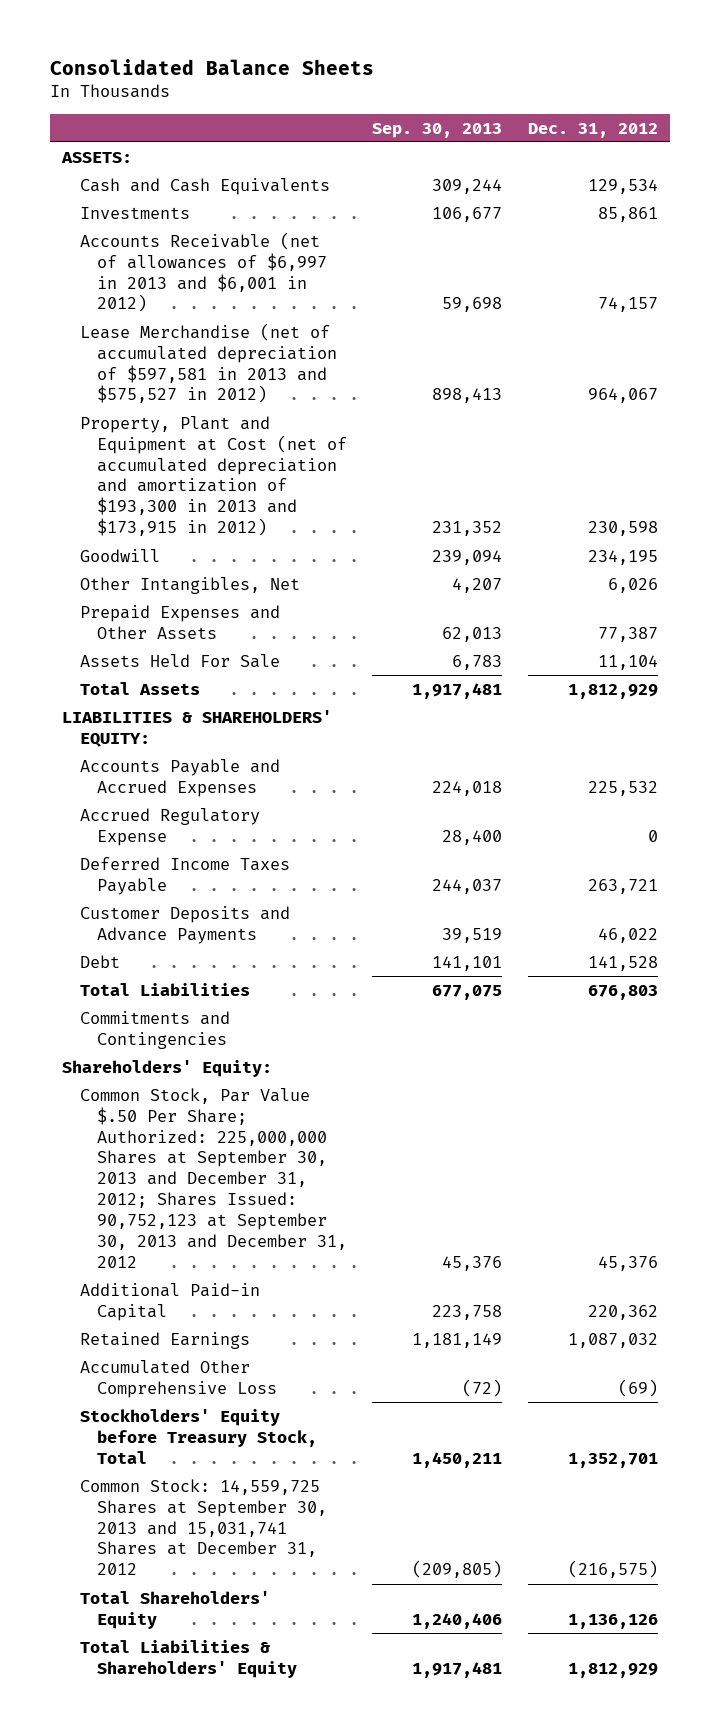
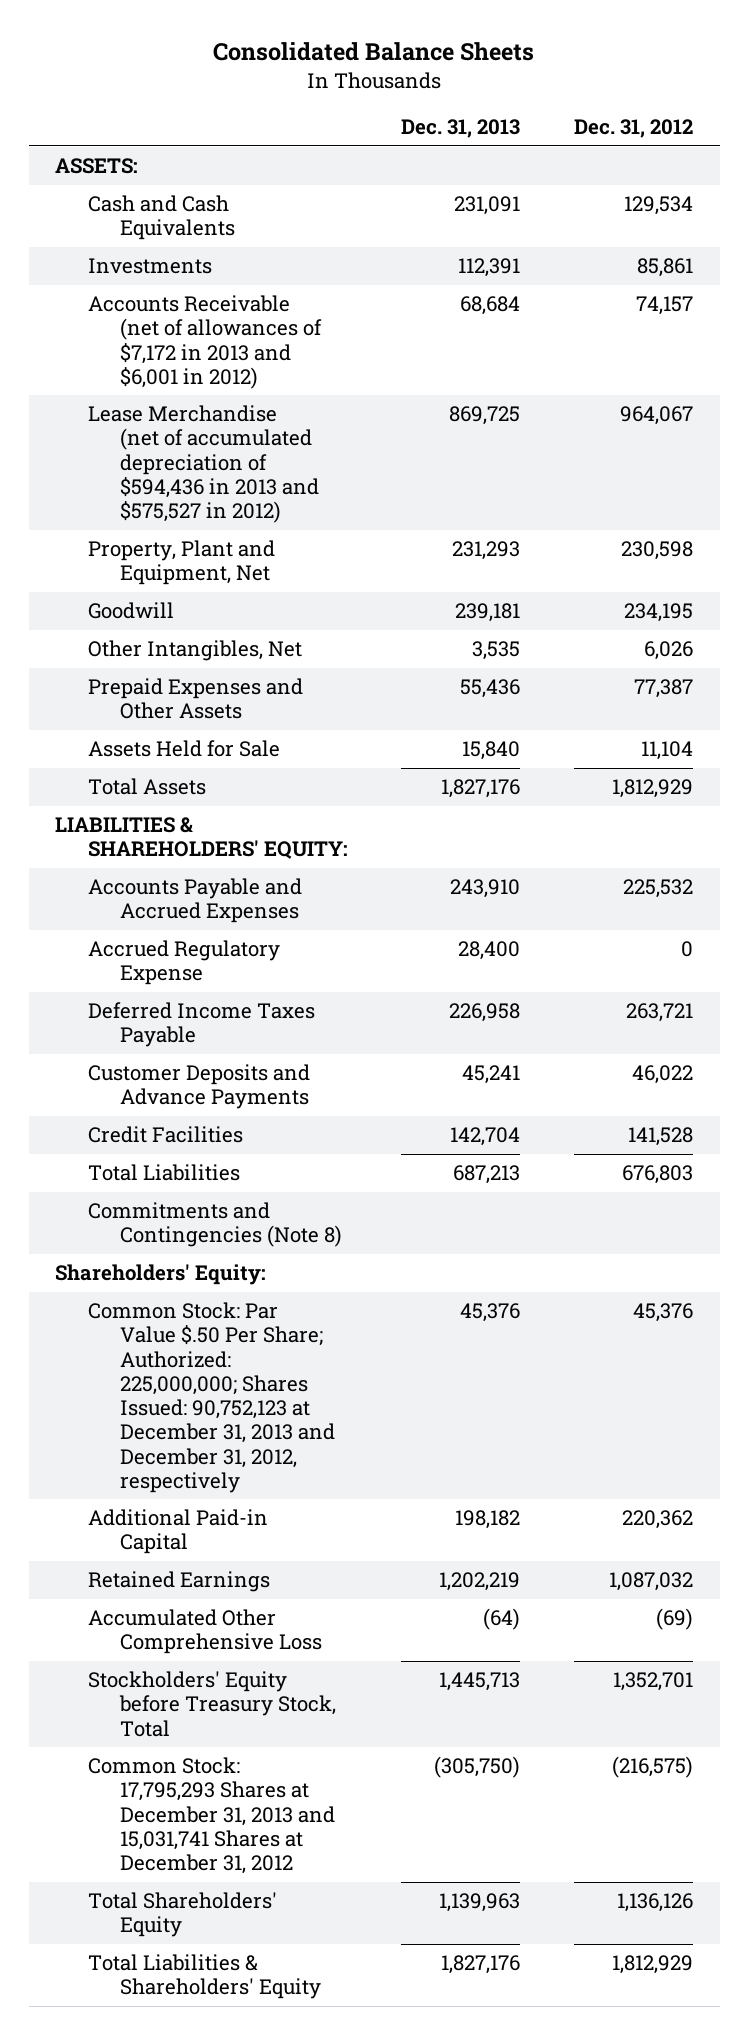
- | Sep. 30, 2013 | Dec. 31, 2012
+ | Dec. 31, 2013 | Dec. 31, 2012
- Accounts Receivable (net of allowances of $6,997 in 2013 and $6,001 in 2012) | 59,698 | 74,157
- Lease Merchandise (net of accumulated depreciation of $597,581 in 2013 and $575,527 in 2012) | 898,413 | 964,067
- Property, Plant and Equipment at Cost (net of accumulated depreciation and amortization of $193,300 in 2013 and $173,915 in 2012) | 231,352 | 230,598
+ Accounts Receivable (net of allowances of $7,172 in 2013 and $6,001 in 2012) | 68,684 | 74,157
+ Lease Merchandise (net of accumulated depreciation of $594,436 in 2013 and $575,527 in 2012) | 869,725 | 964,067
+ Property, Plant and Equipment, Net | 231,293 | 230,598
- Assets Held For Sale | 6,783 | 11,104
+ Assets Held for Sale | 15,840 | 11,104
- Debt | 141,101 | 141,528
+ Credit Facilities | 142,704 | 141,528
- Commitments and Contingencies
+ Commitments and Contingencies (Note 8)
- Common Stock, Par Value $.50 Per Share; Authorized: 225,000,000 Shares at September 30, 2013 and December 31, 2012; Shares Issued: 90,752,123 at September 30, 2013 and December 31, 2012 | 45,376 | 45,376
+ Common Stock: Par Value $.50 Per Share; Authorized: 225,000,000; Shares Issued: 90,752,123 at December 31, 2013 and December 31, 2012, respectively | 45,376 | 45,376
- Common Stock: 14,559,725 Shares at September 30, 2013 and 15,031,741 Shares at December 31, 2012 | (209,805) | (216,575)
+ Common Stock: 17,795,293 Shares at December 31, 2013 and 15,031,741 Shares at December 31, 2012 | (305,750) | (216,575)

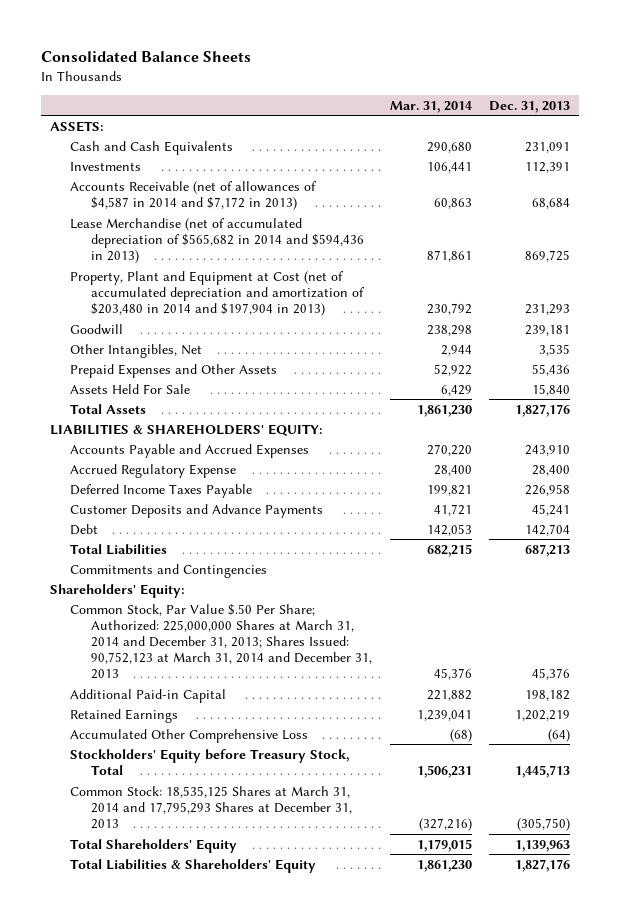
- | Dec. 31, 2013 | Dec. 31, 2012
+ | Mar. 31, 2014 | Dec. 31, 2013
- Accounts Receivable (net of allowances of $7,172 in 2013 and $6,001 in 2012) | 68,684 | 74,157
- Lease Merchandise (net of accumulated depreciation of $594,436 in 2013 and $575,527 in 2012) | 869,725 | 964,067
- Property, Plant and Equipment, Net | 231,293 | 230,598
+ Accounts Receivable (net of allowances of $4,587 in 2014 and $7,172 in 2013) | 60,863 | 68,684
+ Lease Merchandise (net of accumulated depreciation of $565,682 in 2014 and $594,436 in 2013) | 871,861 | 869,725
+ Property, Plant and Equipment at Cost (net of accumulated depreciation and amortization of $203,480 in 2014 and $197,904 in 2013) | 230,792 | 231,293
- Assets Held for Sale | 15,840 | 11,104
+ Assets Held For Sale | 6,429 | 15,840
- Credit Facilities | 142,704 | 141,528
+ Debt | 142,053 | 142,704
- Commitments and Contingencies (Note 8)
+ Commitments and Contingencies
- Common Stock: Par Value $.50 Per Share; Authorized: 225,000,000; Shares Issued: 90,752,123 at December 31, 2013 and December 31, 2012, respectively | 45,376 | 45,376
+ Common Stock, Par Value $.50 Per Share; Authorized: 225,000,000 Shares at March 31, 2014 and December 31, 2013; Shares Issued: 90,752,123 at March 31, 2014 and December 31, 2013 | 45,376 | 45,376
- Common Stock: 17,795,293 Shares at December 31, 2013 and 15,031,741 Shares at December 31, 2012 | (305,750) | (216,575)
+ Common Stock: 18,535,125 Shares at March 31, 2014 and 17,795,293 Shares at December 31, 2013 | (327,216) | (305,750)

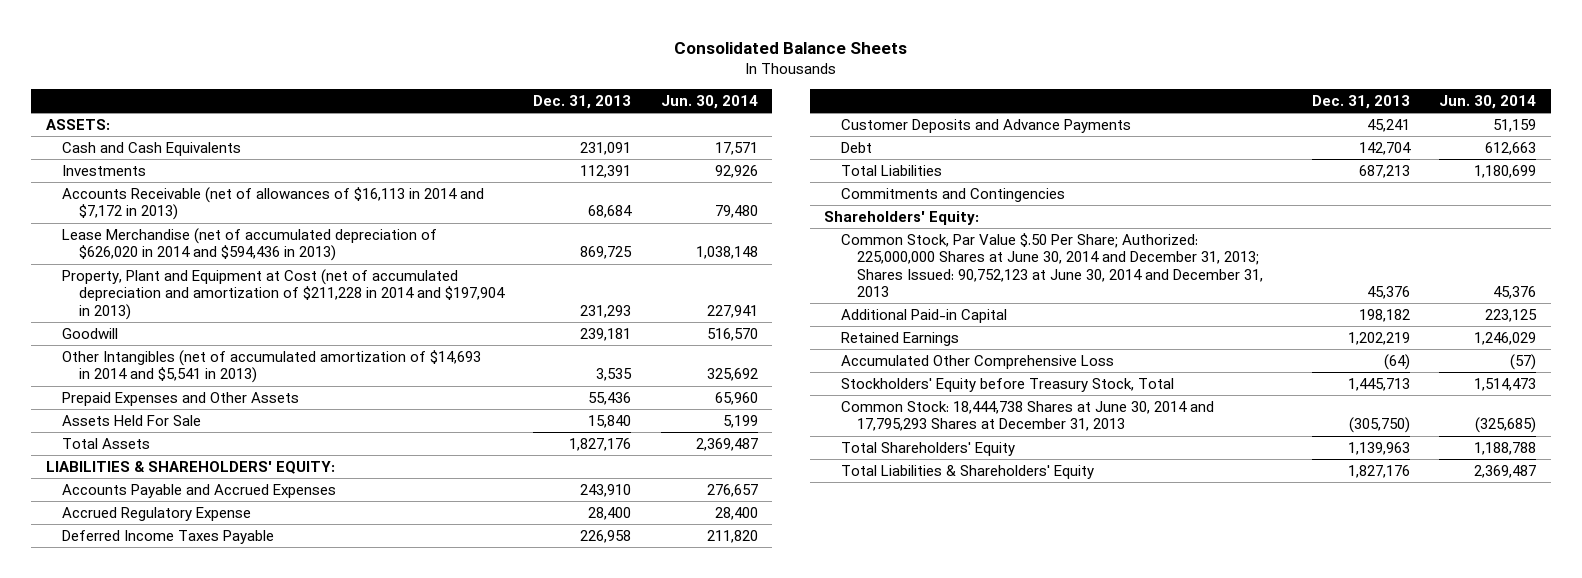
- | Mar. 31, 2014 | Dec. 31, 2013
+ | Dec. 31, 2013 | Jun. 30, 2014
- Accounts Receivable (net of allowances of $4,587 in 2014 and $7,172 in 2013) | 60,863 | 68,684
- Lease Merchandise (net of accumulated depreciation of $565,682 in 2014 and $594,436 in 2013) | 871,861 | 869,725
- Property, Plant and Equipment at Cost (net of accumulated depreciation and amortization of $203,480 in 2014 and $197,904 in 2013) | 230,792 | 231,293
+ Accounts Receivable (net of allowances of $16,113 in 2014 and $7,172 in 2013) | 68,684 | 79,480
+ Lease Merchandise (net of accumulated depreciation of $626,020 in 2014 and $594,436 in 2013) | 869,725 | 1,038,148
+ Property, Plant and Equipment at Cost (net of accumulated depreciation and amortization of $211,228 in 2014 and $197,904 in 2013) | 231,293 | 227,941
- Other Intangibles, Net | 2,944 | 3,535
+ Other Intangibles (net of accumulated amortization of $14,693 in 2014 and $5,541 in 2013) | 3,535 | 325,692
- Common Stock, Par Value $.50 Per Share; Authorized: 225,000,000 Shares at March 31, 2014 and December 31, 2013; Shares Issued: 90,752,123 at March 31, 2014 and December 31, 2013 | 45,376 | 45,376
+ Common Stock, Par Value $.50 Per Share; Authorized: 225,000,000 Shares at June 30, 2014 and December 31, 2013; Shares Issued: 90,752,123 at June 30, 2014 and December 31, 2013 | 45,376 | 45,376
- Common Stock: 18,535,125 Shares at March 31, 2014 and 17,795,293 Shares at December 31, 2013 | (327,216) | (305,750)
+ Common Stock: 18,444,738 Shares at June 30, 2014 and 17,795,293 Shares at December 31, 2013 | (305,750) | (325,685)

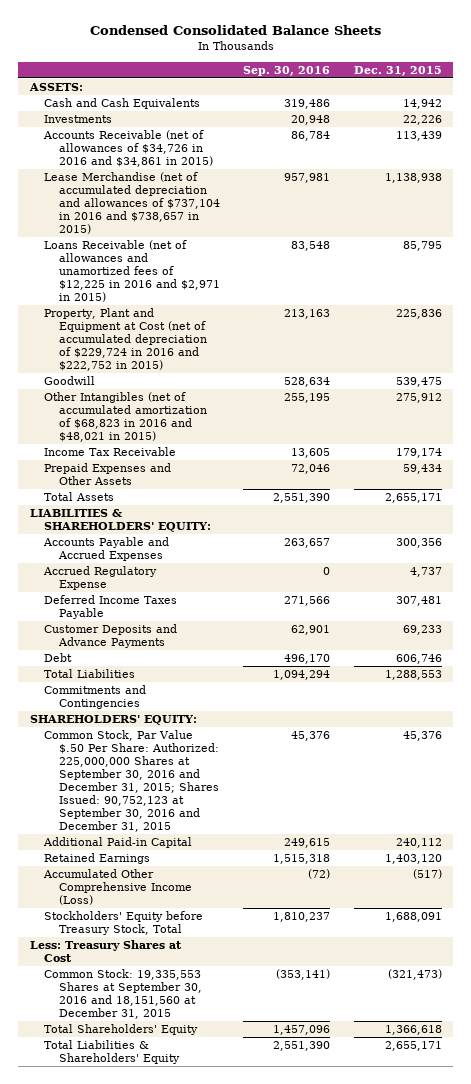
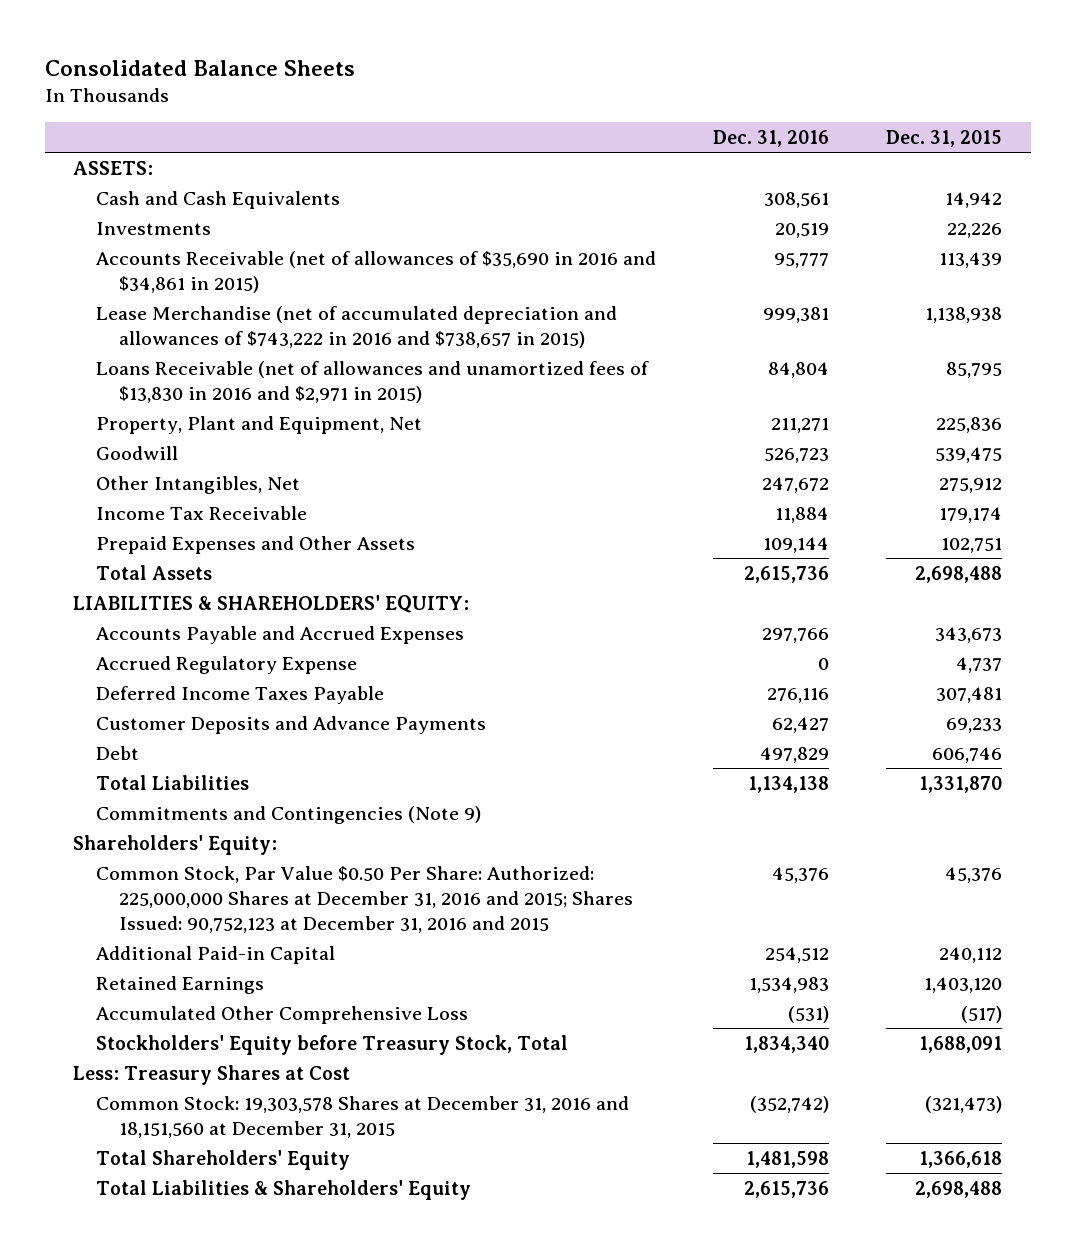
- Condensed Consolidated Balance Sheets
+ Consolidated Balance Sheets
- | Sep. 30, 2016 | Dec. 31, 2015
+ | Dec. 31, 2016 | Dec. 31, 2015
- Accounts Receivable (net of allowances of $34,726 in 2016 and $34,861 in 2015) | 86,784 | 113,439
- Lease Merchandise (net of accumulated depreciation and allowances of $737,104 in 2016 and $738,657 in 2015) | 957,981 | 1,138,938
- Loans Receivable (net of allowances and unamortized fees of $12,225 in 2016 and $2,971 in 2015) | 83,548 | 85,795
- Property, Plant and Equipment at Cost (net of accumulated depreciation of $229,724 in 2016 and $222,752 in 2015) | 213,163 | 225,836
+ Accounts Receivable (net of allowances of $35,690 in 2016 and $34,861 in 2015) | 95,777 | 113,439
+ Lease Merchandise (net of accumulated depreciation and allowances of $743,222 in 2016 and $738,657 in 2015) | 999,381 | 1,138,938
+ Loans Receivable (net of allowances and unamortized fees of $13,830 in 2016 and $2,971 in 2015) | 84,804 | 85,795
+ Property, Plant and Equipment, Net | 211,271 | 225,836
- Other Intangibles (net of accumulated amortization of $68,823 in 2016 and $48,021 in 2015) | 255,195 | 275,912
+ Other Intangibles, Net | 247,672 | 275,912
- Prepaid Expenses and Other Assets | 72,046 | 59,434
- Total Assets | 2,551,390 | 2,655,171
+ Prepaid Expenses and Other Assets | 109,144 | 102,751
+ Total Assets | 2,615,736 | 2,698,488
- Accounts Payable and Accrued Expenses | 263,657 | 300,356
+ Accounts Payable and Accrued Expenses | 297,766 | 343,673
- Total Liabilities | 1,094,294 | 1,288,553
- Commitments and Contingencies
- SHAREHOLDERS' EQUITY:
- Common Stock, Par Value $.50 Per Share: Authorized: 225,000,000 Shares at September 30, 2016 and December 31, 2015; Shares Issued: 90,752,123 at September 30, 2016 and December 31, 2015 | 45,376 | 45,376
+ Total Liabilities | 1,134,138 | 1,331,870
+ Commitments and Contingencies (Note 9)
+ Shareholders' Equity:
+ Common Stock, Par Value $0.50 Per Share: Authorized: 225,000,000 Shares at December 31, 2016 and 2015; Shares Issued: 90,752,123 at December 31, 2016 and 2015 | 45,376 | 45,376
- Accumulated Other Comprehensive Income (Loss) | (72) | (517)
+ Accumulated Other Comprehensive Loss | (531) | (517)
- Common Stock: 19,335,553 Shares at September 30, 2016 and 18,151,560 at December 31, 2015 | (353,141) | (321,473)
+ Common Stock: 19,303,578 Shares at December 31, 2016 and 18,151,560 at December 31, 2015 | (352,742) | (321,473)
- Total Liabilities & Shareholders' Equity | 2,551,390 | 2,655,171
+ Total Liabilities & Shareholders' Equity | 2,615,736 | 2,698,488

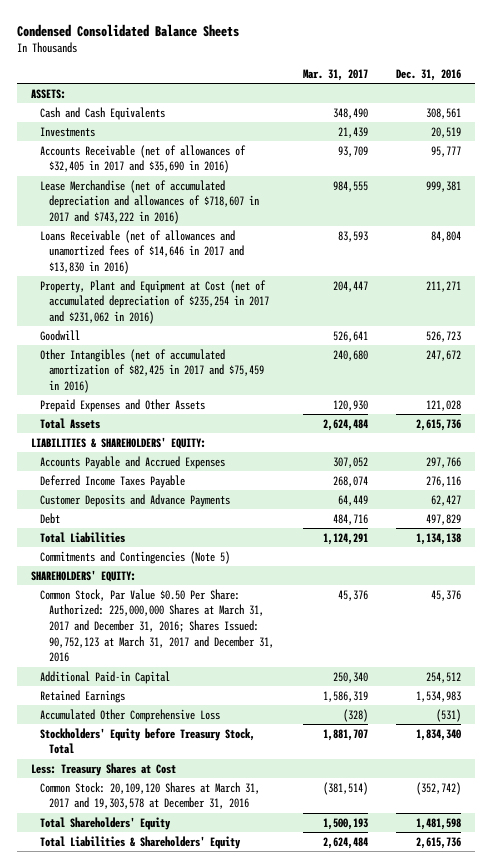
- Consolidated Balance Sheets
+ Condensed Consolidated Balance Sheets
- | Dec. 31, 2016 | Dec. 31, 2015
+ | Mar. 31, 2017 | Dec. 31, 2016
- Accounts Receivable (net of allowances of $35,690 in 2016 and $34,861 in 2015) | 95,777 | 113,439
- Lease Merchandise (net of accumulated depreciation and allowances of $743,222 in 2016 and $738,657 in 2015) | 999,381 | 1,138,938
- Loans Receivable (net of allowances and unamortized fees of $13,830 in 2016 and $2,971 in 2015) | 84,804 | 85,795
- Property, Plant and Equipment, Net | 211,271 | 225,836
+ Accounts Receivable (net of allowances of $32,405 in 2017 and $35,690 in 2016) | 93,709 | 95,777
+ Lease Merchandise (net of accumulated depreciation and allowances of $718,607 in 2017 and $743,222 in 2016) | 984,555 | 999,381
+ Loans Receivable (net of allowances and unamortized fees of $14,646 in 2017 and $13,830 in 2016) | 83,593 | 84,804
+ Property, Plant and Equipment at Cost (net of accumulated depreciation of $235,254 in 2017 and $231,062 in 2016) | 204,447 | 211,271
- Other Intangibles, Net | 247,672 | 275,912
- Income Tax Receivable | 11,884 | 179,174
- Prepaid Expenses and Other Assets | 109,144 | 102,751
+ Other Intangibles (net of accumulated amortization of $82,425 in 2017 and $75,459 in 2016) | 240,680 | 247,672
+ Prepaid Expenses and Other Assets | 120,930 | 121,028
- Accrued Regulatory Expense | 0 | 4,737
- Commitments and Contingencies (Note 9)
- Shareholders' Equity:
- Common Stock, Par Value $0.50 Per Share: Authorized: 225,000,000 Shares at December 31, 2016 and 2015; Shares Issued: 90,752,123 at December 31, 2016 and 2015 | 45,376 | 45,376
+ Commitments and Contingencies (Note 5)
+ SHAREHOLDERS' EQUITY:
+ Common Stock, Par Value $0.50 Per Share: Authorized: 225,000,000 Shares at March 31, 2017 and December 31, 2016; Shares Issued: 90,752,123 at March 31, 2017 and December 31, 2016 | 45,376 | 45,376
- Common Stock: 19,303,578 Shares at December 31, 2016 and 18,151,560 at December 31, 2015 | (352,742) | (321,473)
+ Common Stock: 20,109,120 Shares at March 31, 2017 and 19,303,578 at December 31, 2016 | (381,514) | (352,742)

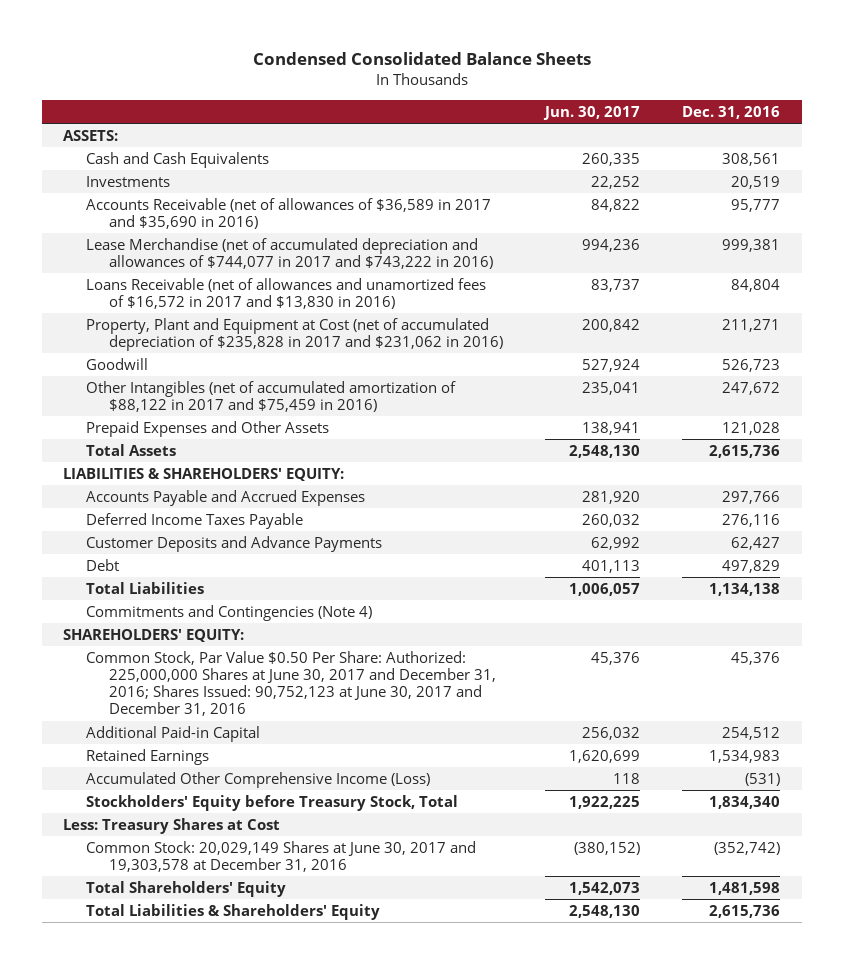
- | Mar. 31, 2017 | Dec. 31, 2016
+ | Jun. 30, 2017 | Dec. 31, 2016
- Accounts Receivable (net of allowances of $32,405 in 2017 and $35,690 in 2016) | 93,709 | 95,777
- Lease Merchandise (net of accumulated depreciation and allowances of $718,607 in 2017 and $743,222 in 2016) | 984,555 | 999,381
- Loans Receivable (net of allowances and unamortized fees of $14,646 in 2017 and $13,830 in 2016) | 83,593 | 84,804
- Property, Plant and Equipment at Cost (net of accumulated depreciation of $235,254 in 2017 and $231,062 in 2016) | 204,447 | 211,271
+ Accounts Receivable (net of allowances of $36,589 in 2017 and $35,690 in 2016) | 84,822 | 95,777
+ Lease Merchandise (net of accumulated depreciation and allowances of $744,077 in 2017 and $743,222 in 2016) | 994,236 | 999,381
+ Loans Receivable (net of allowances and unamortized fees of $16,572 in 2017 and $13,830 in 2016) | 83,737 | 84,804
+ Property, Plant and Equipment at Cost (net of accumulated depreciation of $235,828 in 2017 and $231,062 in 2016) | 200,842 | 211,271
- Other Intangibles (net of accumulated amortization of $82,425 in 2017 and $75,459 in 2016) | 240,680 | 247,672
+ Other Intangibles (net of accumulated amortization of $88,122 in 2017 and $75,459 in 2016) | 235,041 | 247,672
- Commitments and Contingencies (Note 5)
+ Commitments and Contingencies (Note 4)
- Common Stock, Par Value $0.50 Per Share: Authorized: 225,000,000 Shares at March 31, 2017 and December 31, 2016; Shares Issued: 90,752,123 at March 31, 2017 and December 31, 2016 | 45,376 | 45,376
+ Common Stock, Par Value $0.50 Per Share: Authorized: 225,000,000 Shares at June 30, 2017 and December 31, 2016; Shares Issued: 90,752,123 at June 30, 2017 and December 31, 2016 | 45,376 | 45,376
- Accumulated Other Comprehensive Loss | (328) | (531)
+ Accumulated Other Comprehensive Income (Loss) | 118 | (531)
- Common Stock: 20,109,120 Shares at March 31, 2017 and 19,303,578 at December 31, 2016 | (381,514) | (352,742)
+ Common Stock: 20,029,149 Shares at June 30, 2017 and 19,303,578 at December 31, 2016 | (380,152) | (352,742)

